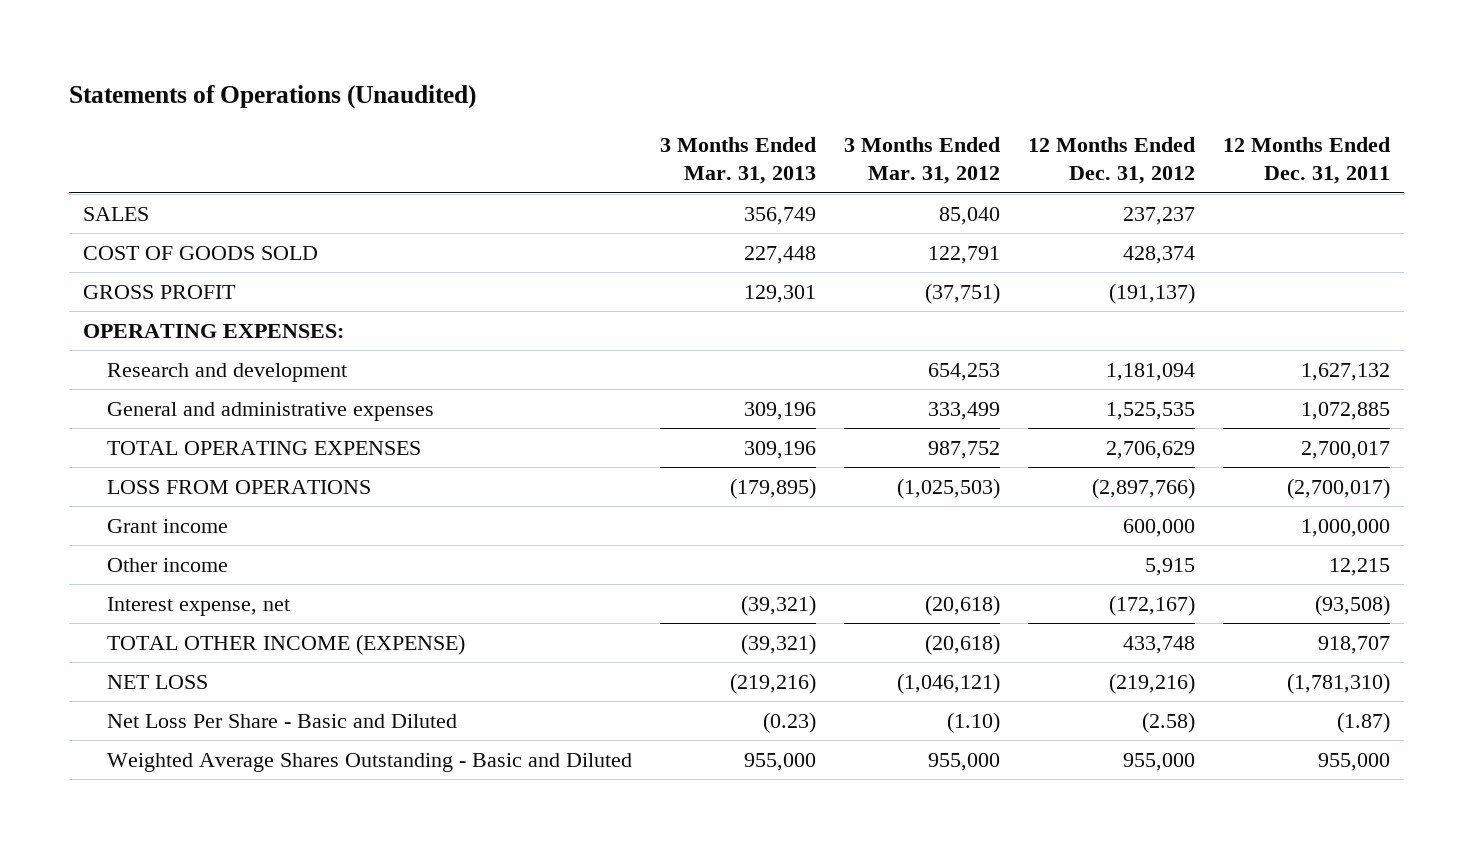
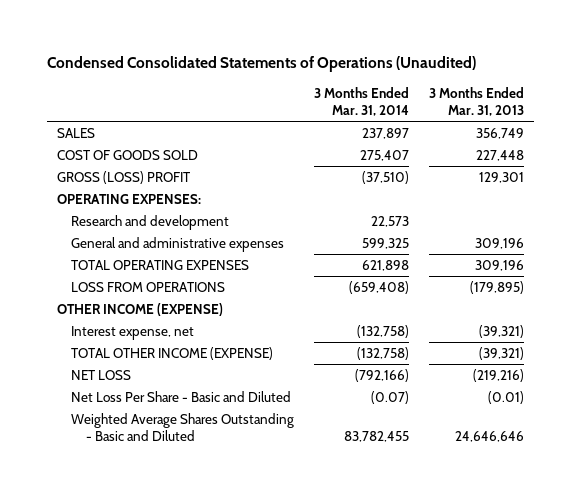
- Statements of Operations (Unaudited)
+ Condensed Consolidated Statements of Operations (Unaudited)
- | 3 Months Ended Mar. 31, 2013 | 3 Months Ended Mar. 31, 2012 | 12 Months Ended Dec. 31, 2012 | 12 Months Ended Dec. 31, 2011
+ | 3 Months Ended Mar. 31, 2014 | 3 Months Ended Mar. 31, 2013
- GROSS PROFIT | 129,301 | (37,751) | (191,137) |
+ GROSS (LOSS) PROFIT | (37,510) | 129,301
- Grant income | | | 600,000 | 1,000,000
- Other income | | | 5,915 | 12,215
+ OTHER INCOME (EXPENSE)
- Net Loss Per Share - Basic and Diluted | (0.23) | (1.10) | (2.58) | (1.87)
- Weighted Average Shares Outstanding - Basic and Diluted | 955,000 | 955,000 | 955,000 | 955,000
+ Net Loss Per Share - Basic and Diluted | (0.07) | (0.01)
+ Weighted Average Shares Outstanding - Basic and Diluted | 83,782,455 | 24,646,646

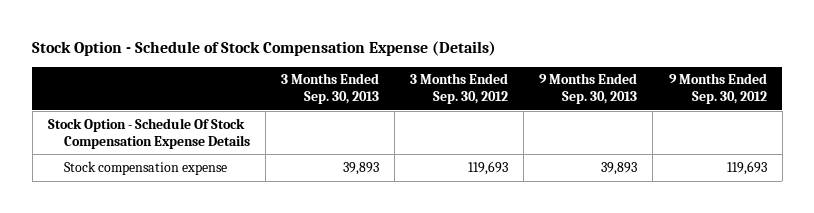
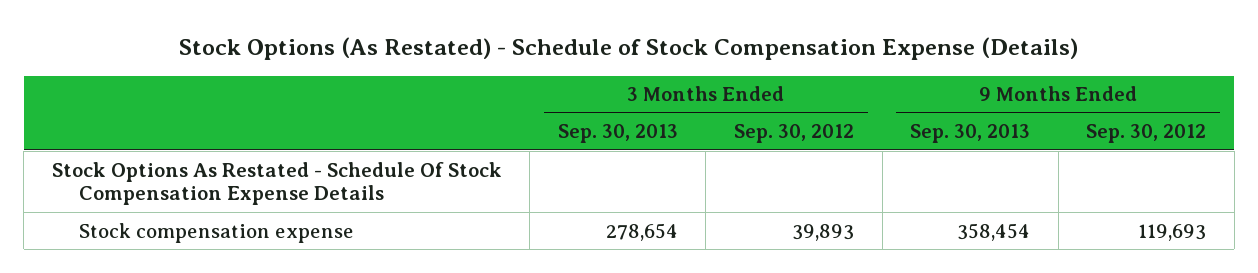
- Stock Option - Schedule of Stock Compensation Expense (Details)
+ Stock Options (As Restated) - Schedule of Stock Compensation Expense (Details)
- Stock Option - Schedule Of Stock Compensation Expense Details
- Stock compensation expense | 39,893 | 119,693 | 39,893 | 119,693
+ Stock Options As Restated - Schedule Of Stock Compensation Expense Details
+ Stock compensation expense | 278,654 | 39,893 | 358,454 | 119,693

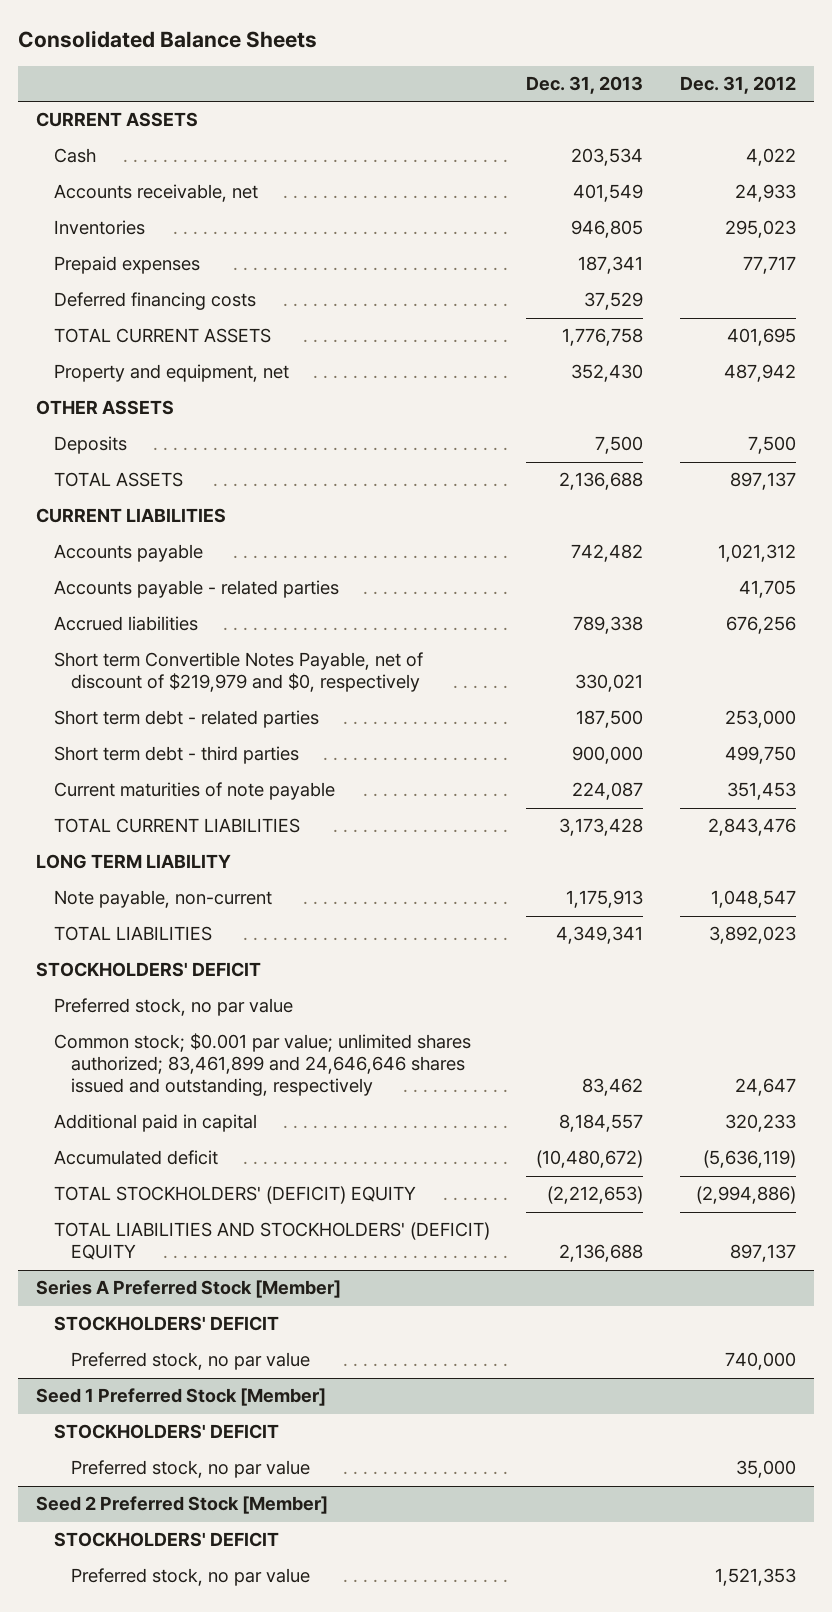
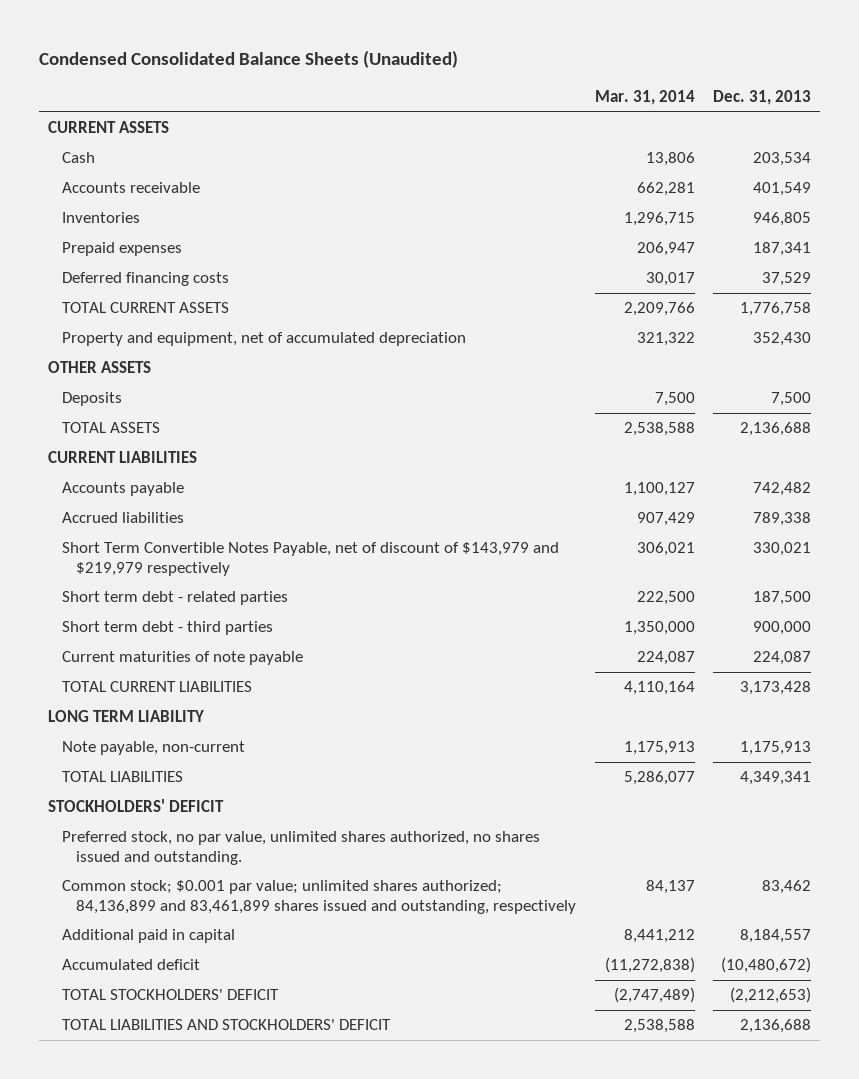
- Consolidated Balance Sheets
+ Condensed Consolidated Balance Sheets (Unaudited)
- | Dec. 31, 2013 | Dec. 31, 2012
+ | Mar. 31, 2014 | Dec. 31, 2013
- Accounts receivable, net | 401,549 | 24,933
+ Accounts receivable | 662,281 | 401,549
- Property and equipment, net | 352,430 | 487,942
+ Property and equipment, net of accumulated depreciation | 321,322 | 352,430
- Accounts payable - related parties | | 41,705
- Short term Convertible Notes Payable, net of discount of $219,979 and $0, respectively | 330,021 |
+ Short Term Convertible Notes Payable, net of discount of $143,979 and $219,979 respectively | 306,021 | 330,021
- Preferred stock, no par value
- Common stock; $0.001 par value; unlimited shares authorized; 83,461,899 and 24,646,646 shares issued and outstanding, respectively | 83,462 | 24,647
+ Preferred stock, no par value, unlimited shares authorized, no shares issued and outstanding.
+ Common stock; $0.001 par value; unlimited shares authorized; 84,136,899 and 83,461,899 shares issued and outstanding, respectively | 84,137 | 83,462
- TOTAL STOCKHOLDERS' (DEFICIT) EQUITY | (2,212,653) | (2,994,886)
- TOTAL LIABILITIES AND STOCKHOLDERS' (DEFICIT) EQUITY | 2,136,688 | 897,137
- Series A Preferred Stock [Member]
- STOCKHOLDERS' DEFICIT
- Preferred stock, no par value | | 740,000
- Seed 1 Preferred Stock [Member]
- STOCKHOLDERS' DEFICIT
- Preferred stock, no par value | | 35,000
- Seed 2 Preferred Stock [Member]
- STOCKHOLDERS' DEFICIT
- Preferred stock, no par value | | 1,521,353
+ TOTAL STOCKHOLDERS' DEFICIT | (2,747,489) | (2,212,653)
+ TOTAL LIABILITIES AND STOCKHOLDERS' DEFICIT | 2,538,588 | 2,136,688

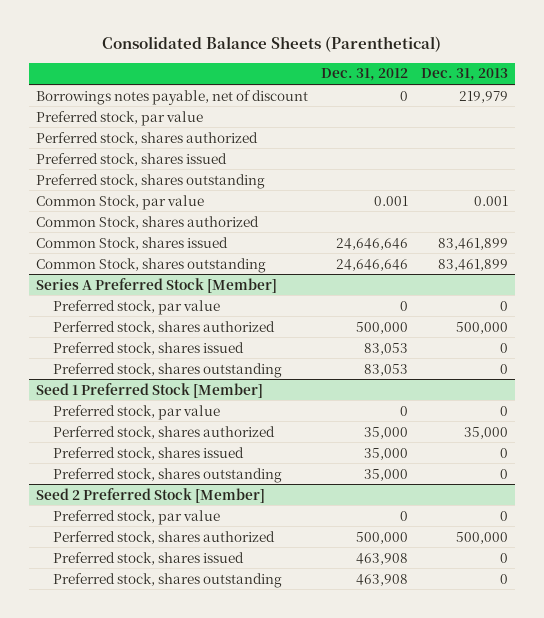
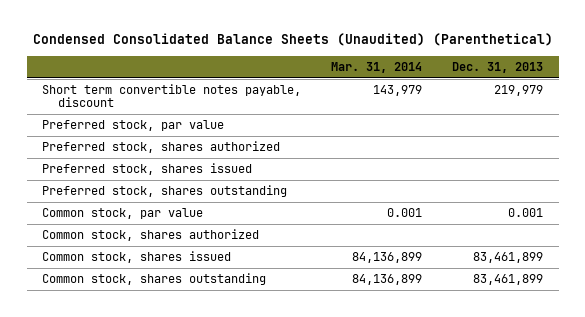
- Consolidated Balance Sheets (Parenthetical)
+ Condensed Consolidated Balance Sheets (Unaudited) (Parenthetical)
- | Dec. 31, 2012 | Dec. 31, 2013
+ | Mar. 31, 2014 | Dec. 31, 2013
- Borrowings notes payable, net of discount | 0 | 219,979
+ Short term convertible notes payable, discount | 143,979 | 219,979
- Perferred stock, shares authorized
+ Preferred stock, shares authorized
- Common Stock, par value | 0.001 | 0.001
- Common Stock, shares authorized
- Common Stock, shares issued | 24,646,646 | 83,461,899
- Common Stock, shares outstanding | 24,646,646 | 83,461,899
- Series A Preferred Stock [Member]
- Preferred stock, par value | 0 | 0
- Perferred stock, shares authorized | 500,000 | 500,000
- Preferred stock, shares issued | 83,053 | 0
- Preferred stock, shares outstanding | 83,053 | 0
- Seed 1 Preferred Stock [Member]
- Preferred stock, par value | 0 | 0
- Perferred stock, shares authorized | 35,000 | 35,000
- Preferred stock, shares issued | 35,000 | 0
- Preferred stock, shares outstanding | 35,000 | 0
- Seed 2 Preferred Stock [Member]
- Preferred stock, par value | 0 | 0
- Perferred stock, shares authorized | 500,000 | 500,000
- Preferred stock, shares issued | 463,908 | 0
- Preferred stock, shares outstanding | 463,908 | 0
+ Common stock, par value | 0.001 | 0.001
+ Common stock, shares authorized
+ Common stock, shares issued | 84,136,899 | 83,461,899
+ Common stock, shares outstanding | 84,136,899 | 83,461,899

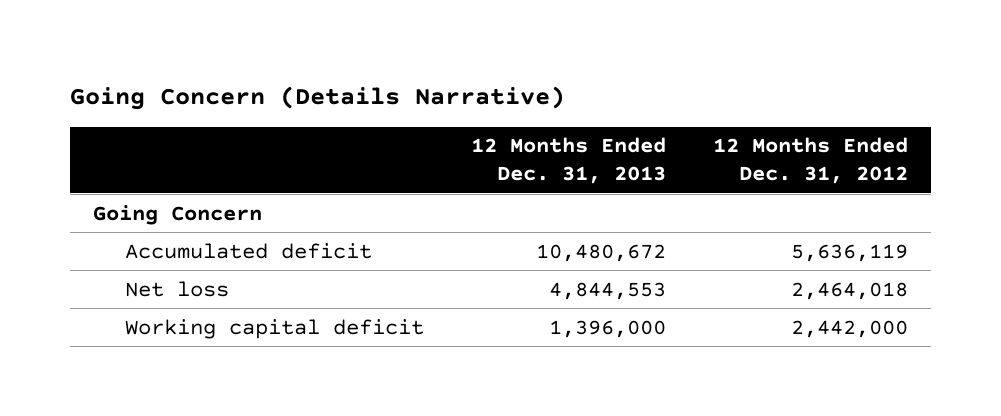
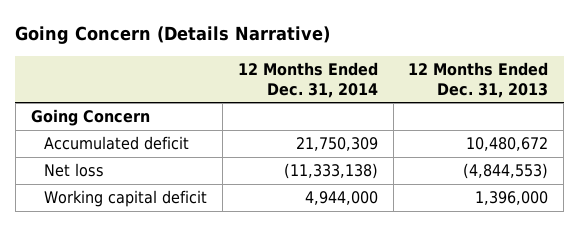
- | 12 Months Ended Dec. 31, 2013 | 12 Months Ended Dec. 31, 2012
+ | 12 Months Ended Dec. 31, 2014 | 12 Months Ended Dec. 31, 2013
- Net loss | 4,844,553 | 2,464,018
+ Net loss | (11,333,138) | (4,844,553)

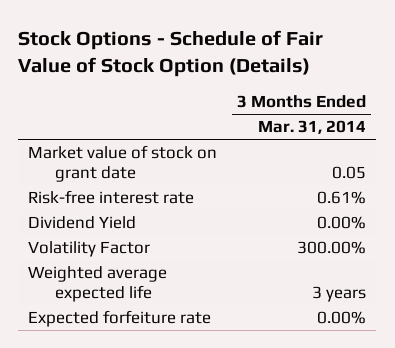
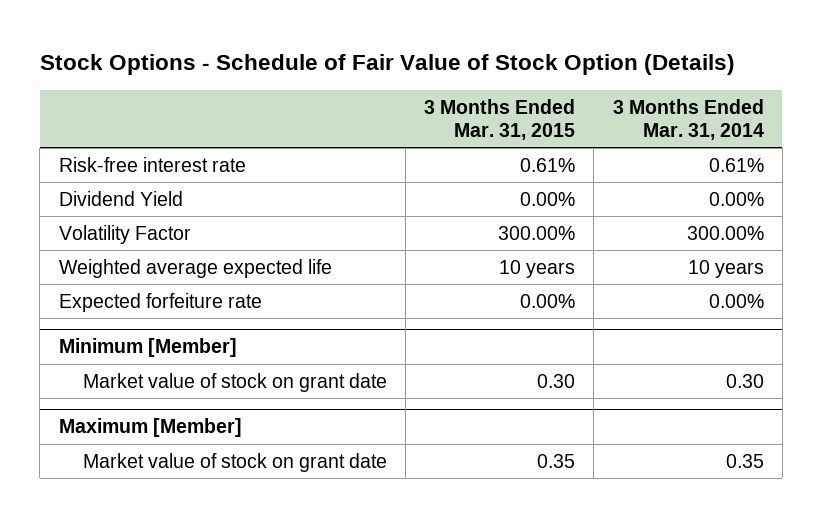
- | 3 Months Ended Mar. 31, 2014
+ | 3 Months Ended Mar. 31, 2015 | 3 Months Ended Mar. 31, 2014
- Market value of stock on grant date | 0.05
- Weighted average expected life | 3 years
+ Weighted average expected life | 10 years | 10 years
+ Minimum [Member]
+ Market value of stock on grant date | 0.30 | 0.30
+ Maximum [Member]
+ Market value of stock on grant date | 0.35 | 0.35

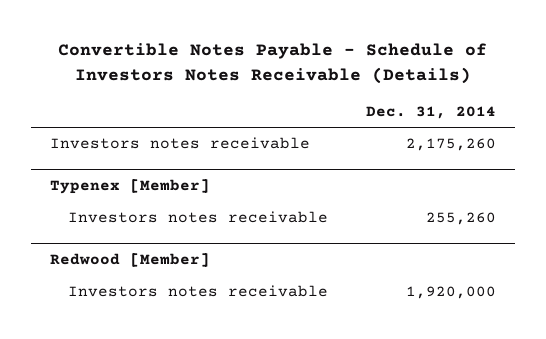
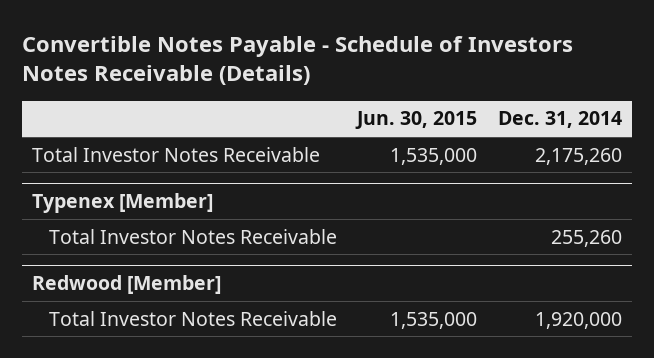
- | Dec. 31, 2014
+ | Jun. 30, 2015 | Dec. 31, 2014
- Investors notes receivable | 2,175,260
+ Total Investor Notes Receivable | 1,535,000 | 2,175,260
@ Typenex [Member]
- Investors notes receivable | 255,260
+ Total Investor Notes Receivable | | 255,260
@ Redwood [Member]
- Investors notes receivable | 1,920,000
+ Total Investor Notes Receivable | 1,535,000 | 1,920,000

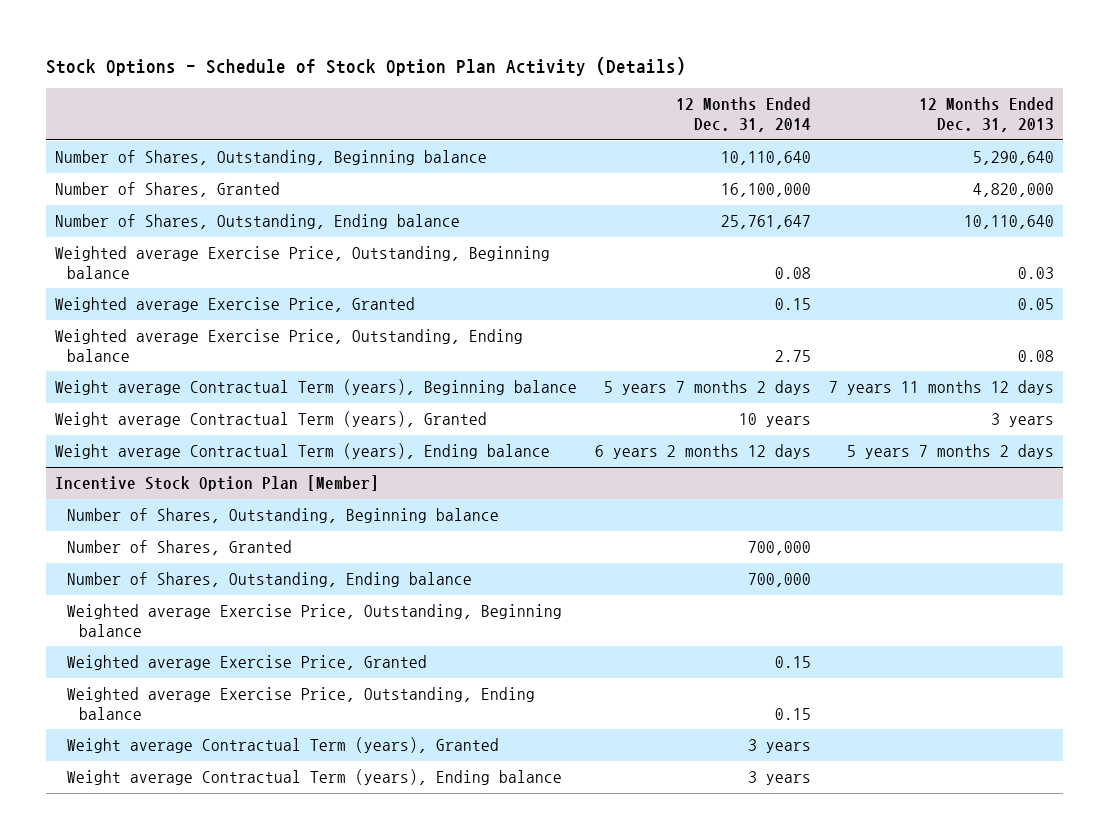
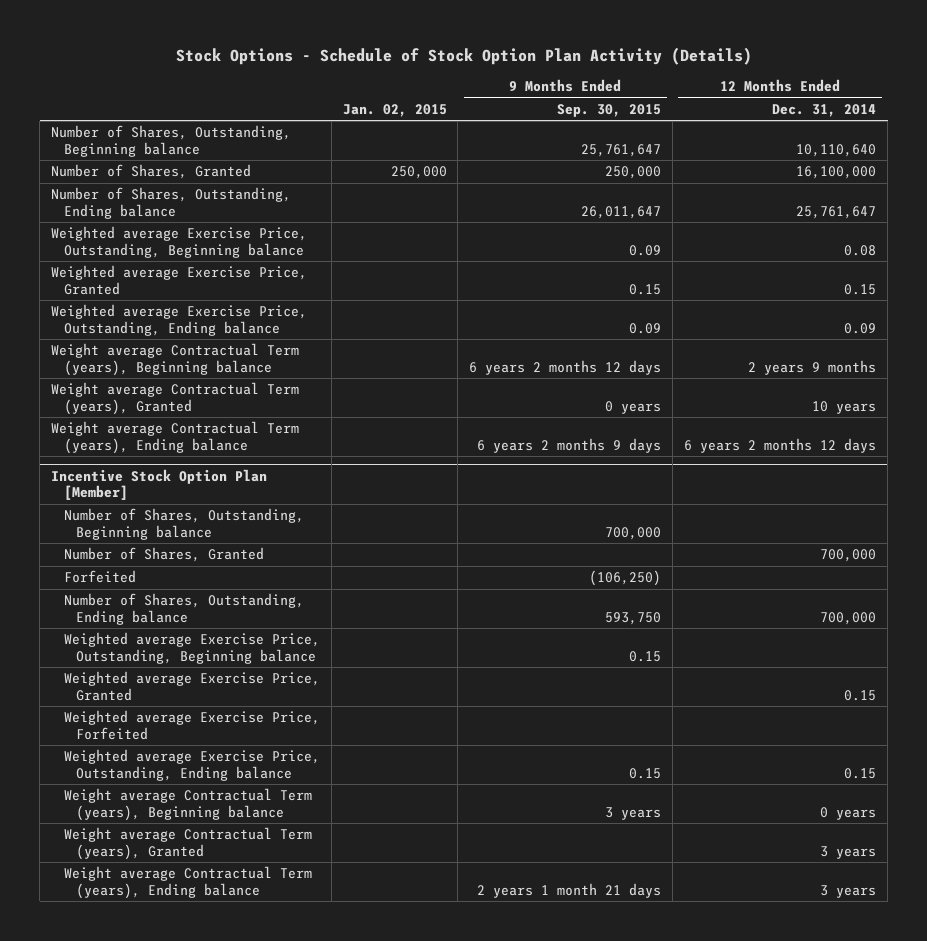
- | 12 Months Ended Dec. 31, 2014 | 12 Months Ended Dec. 31, 2013
+ | Jan. 02, 2015 | 9 Months Ended Sep. 30, 2015 | 12 Months Ended Dec. 31, 2014
- Weighted average Exercise Price, Outstanding, Ending balance | 2.75 | 0.08
- Weight average Contractual Term (years), Beginning balance | 5 years 7 months 2 days | 7 years 11 months 12 days
+ Weighted average Exercise Price, Outstanding, Ending balance | | 0.09 | 0.09
+ Weight average Contractual Term (years), Beginning balance | | 6 years 2 months 12 days | 2 years 9 months
@ Incentive Stock Option Plan [Member]
+ Forfeited | | (106,250) |
+ Weighted average Exercise Price, Forfeited
+ Weight average Contractual Term (years), Beginning balance | | 3 years | 0 years

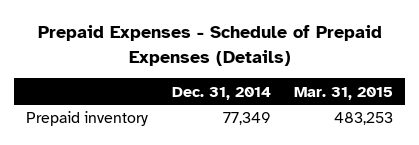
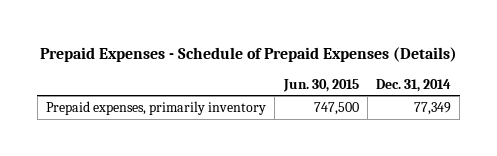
- | Dec. 31, 2014 | Mar. 31, 2015
+ | Jun. 30, 2015 | Dec. 31, 2014
- Prepaid inventory | 77,349 | 483,253
+ Prepaid expenses, primarily inventory | 747,500 | 77,349

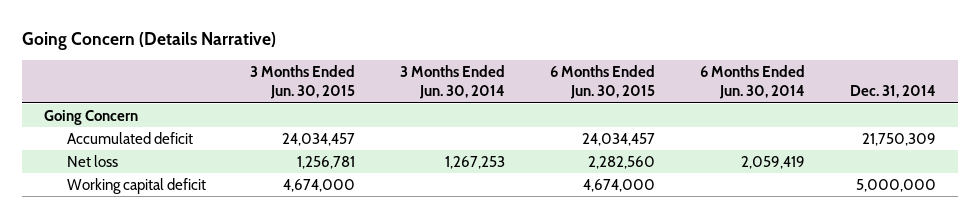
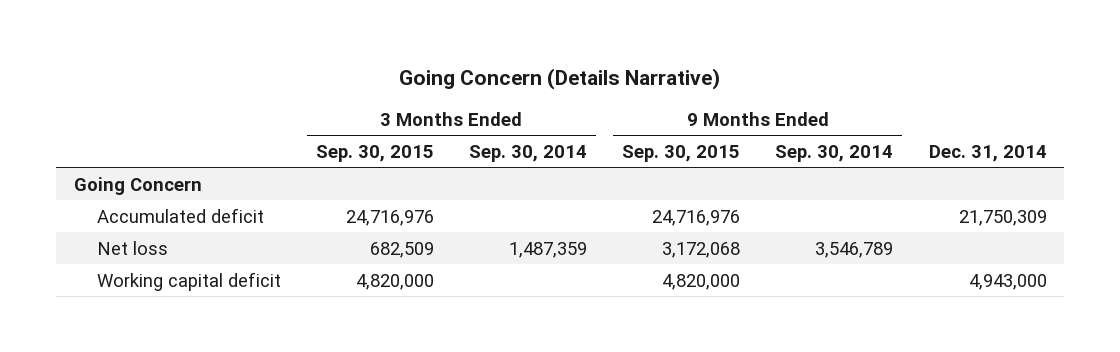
- | 3 Months Ended Jun. 30, 2015 | 3 Months Ended Jun. 30, 2014 | 6 Months Ended Jun. 30, 2015 | 6 Months Ended Jun. 30, 2014 | Dec. 31, 2014
+ | 3 Months Ended Sep. 30, 2015 | 3 Months Ended Sep. 30, 2014 | 9 Months Ended Sep. 30, 2015 | 9 Months Ended Sep. 30, 2014 | Dec. 31, 2014
- Working capital deficit | 4,674,000 | | 4,674,000 | | 5,000,000
+ Working capital deficit | 4,820,000 | | 4,820,000 | | 4,943,000

